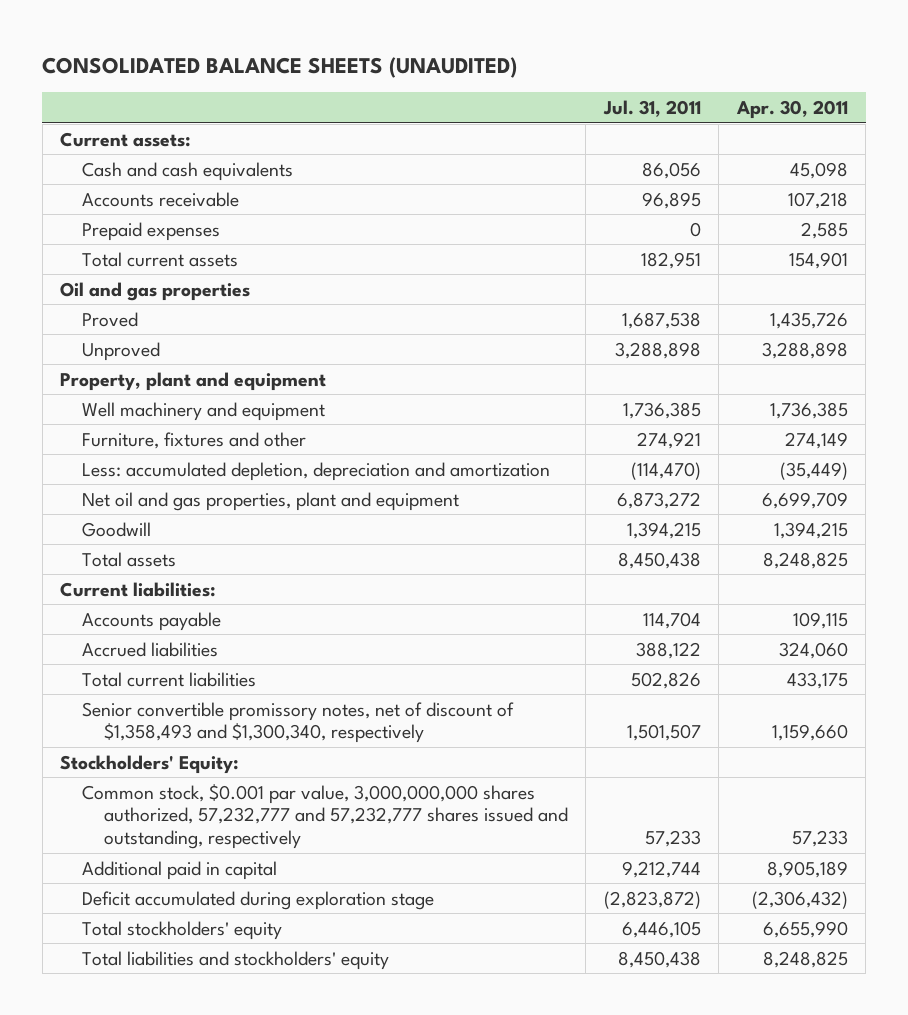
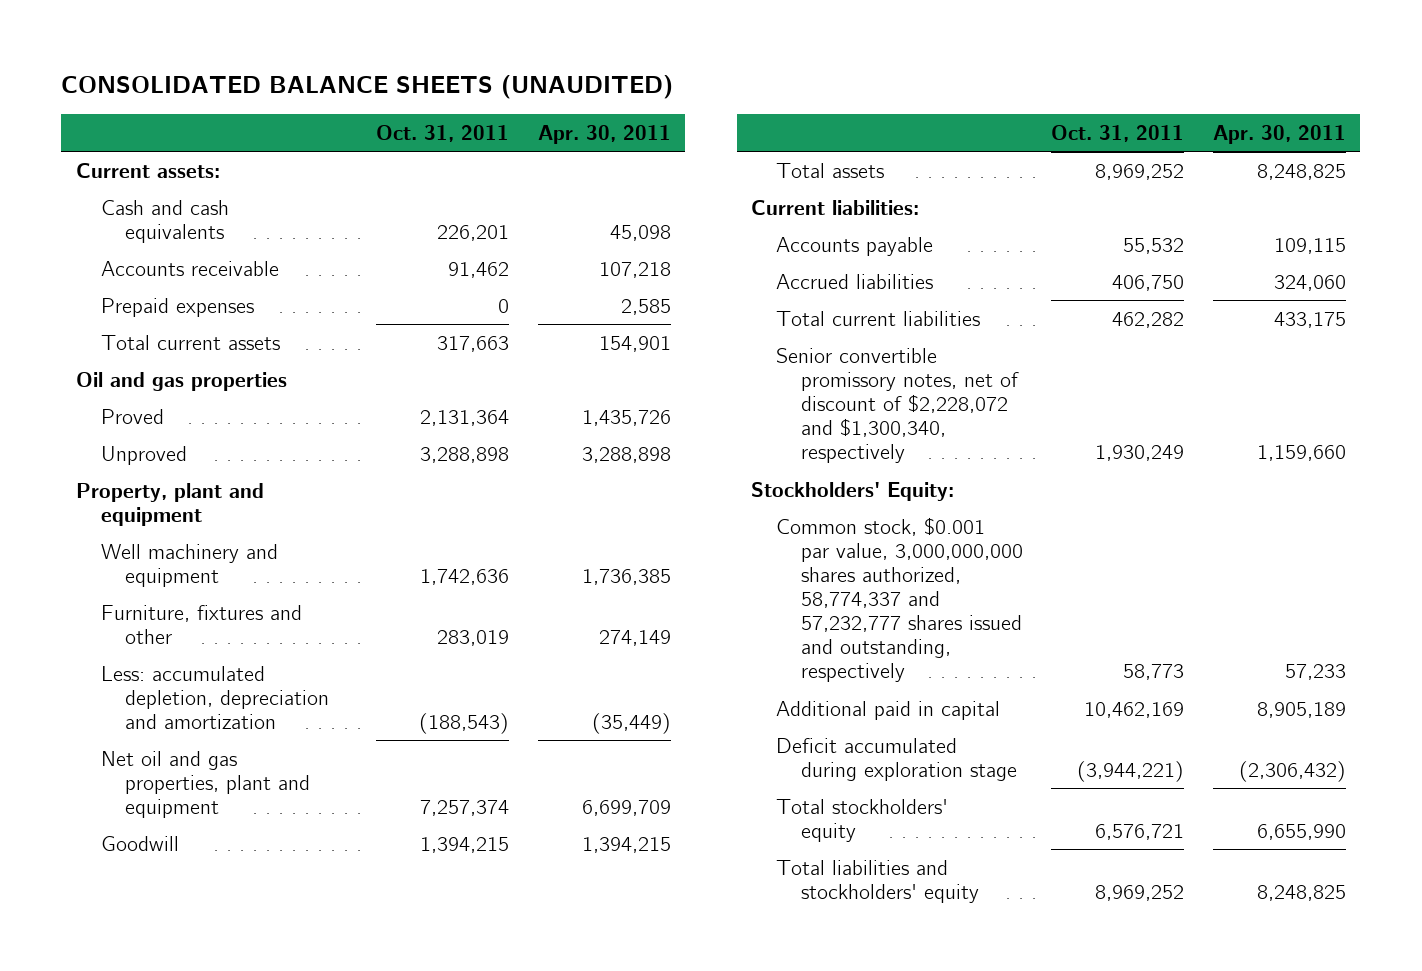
- | Jul. 31, 2011 | Apr. 30, 2011
+ | Oct. 31, 2011 | Apr. 30, 2011
- Senior convertible promissory notes, net of discount of $1,358,493 and $1,300,340, respectively | 1,501,507 | 1,159,660
+ Senior convertible promissory notes, net of discount of $2,228,072 and $1,300,340, respectively | 1,930,249 | 1,159,660
- Common stock, $0.001 par value, 3,000,000,000 shares authorized, 57,232,777 and 57,232,777 shares issued and outstanding, respectively | 57,233 | 57,233
+ Common stock, $0.001 par value, 3,000,000,000 shares authorized, 58,774,337 and 57,232,777 shares issued and outstanding, respectively | 58,773 | 57,233

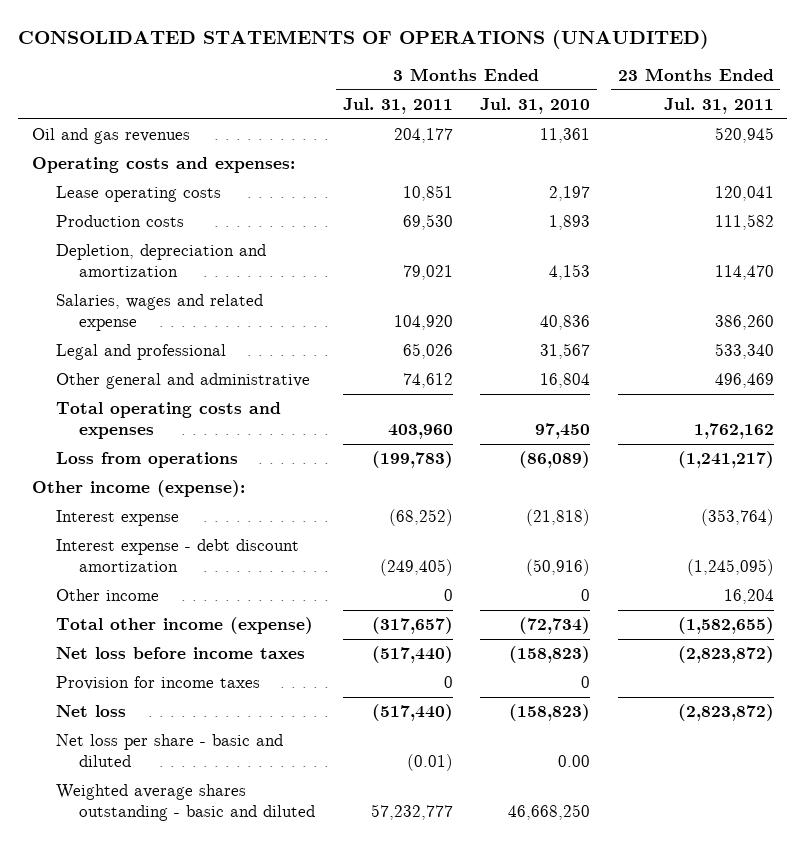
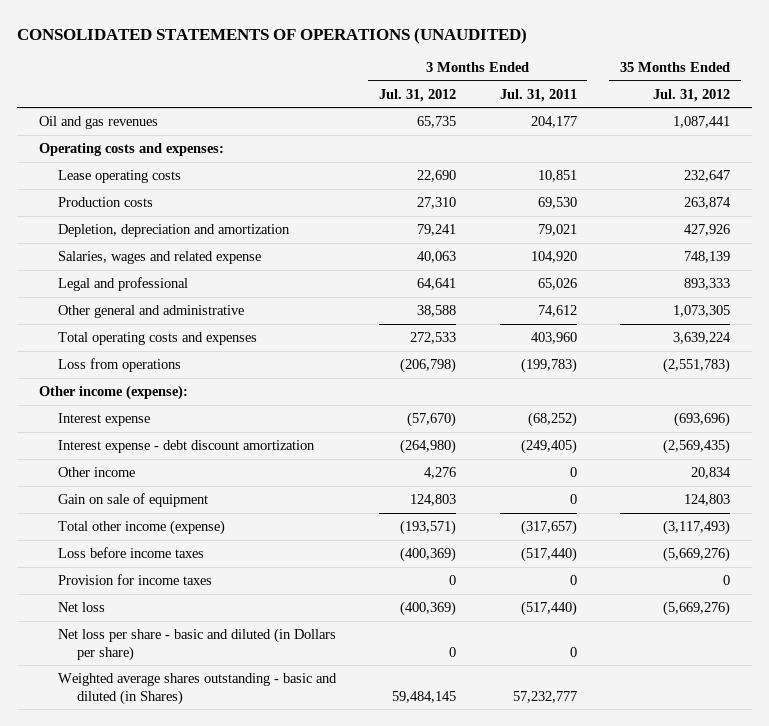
- | 3 Months Ended Jul. 31, 2011 | 3 Months Ended Jul. 31, 2010 | 23 Months Ended Jul. 31, 2011
+ | 3 Months Ended Jul. 31, 2012 | 3 Months Ended Jul. 31, 2011 | 35 Months Ended Jul. 31, 2012
+ Gain on sale of equipment | 124,803 | 0 | 124,803
- Net loss before income taxes | (517,440) | (158,823) | (2,823,872)
+ Loss before income taxes | (400,369) | (517,440) | (5,669,276)
- Net loss per share - basic and diluted | (0.01) | 0.00 |
- Weighted average shares outstanding - basic and diluted | 57,232,777 | 46,668,250 |
+ Net loss per share - basic and diluted (in Dollars per share) | 0 | 0 |
+ Weighted average shares outstanding - basic and diluted (in Shares) | 59,484,145 | 57,232,777 |

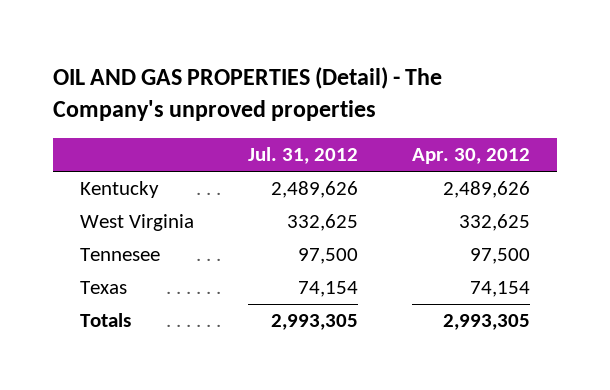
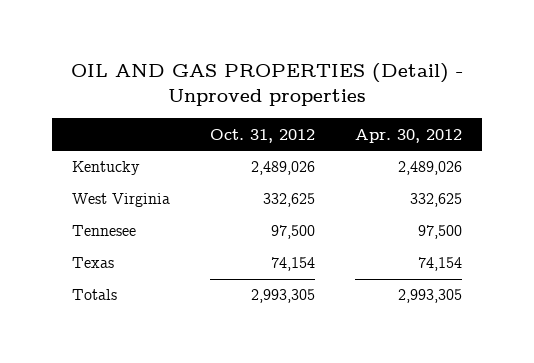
- OIL AND GAS PROPERTIES (Detail) - The Company's unproved properties
+ OIL AND GAS PROPERTIES (Detail) - Unproved properties
- | Jul. 31, 2012 | Apr. 30, 2012
+ | Oct. 31, 2012 | Apr. 30, 2012
- Kentucky | 2,489,626 | 2,489,626
+ Kentucky | 2,489,026 | 2,489,026

